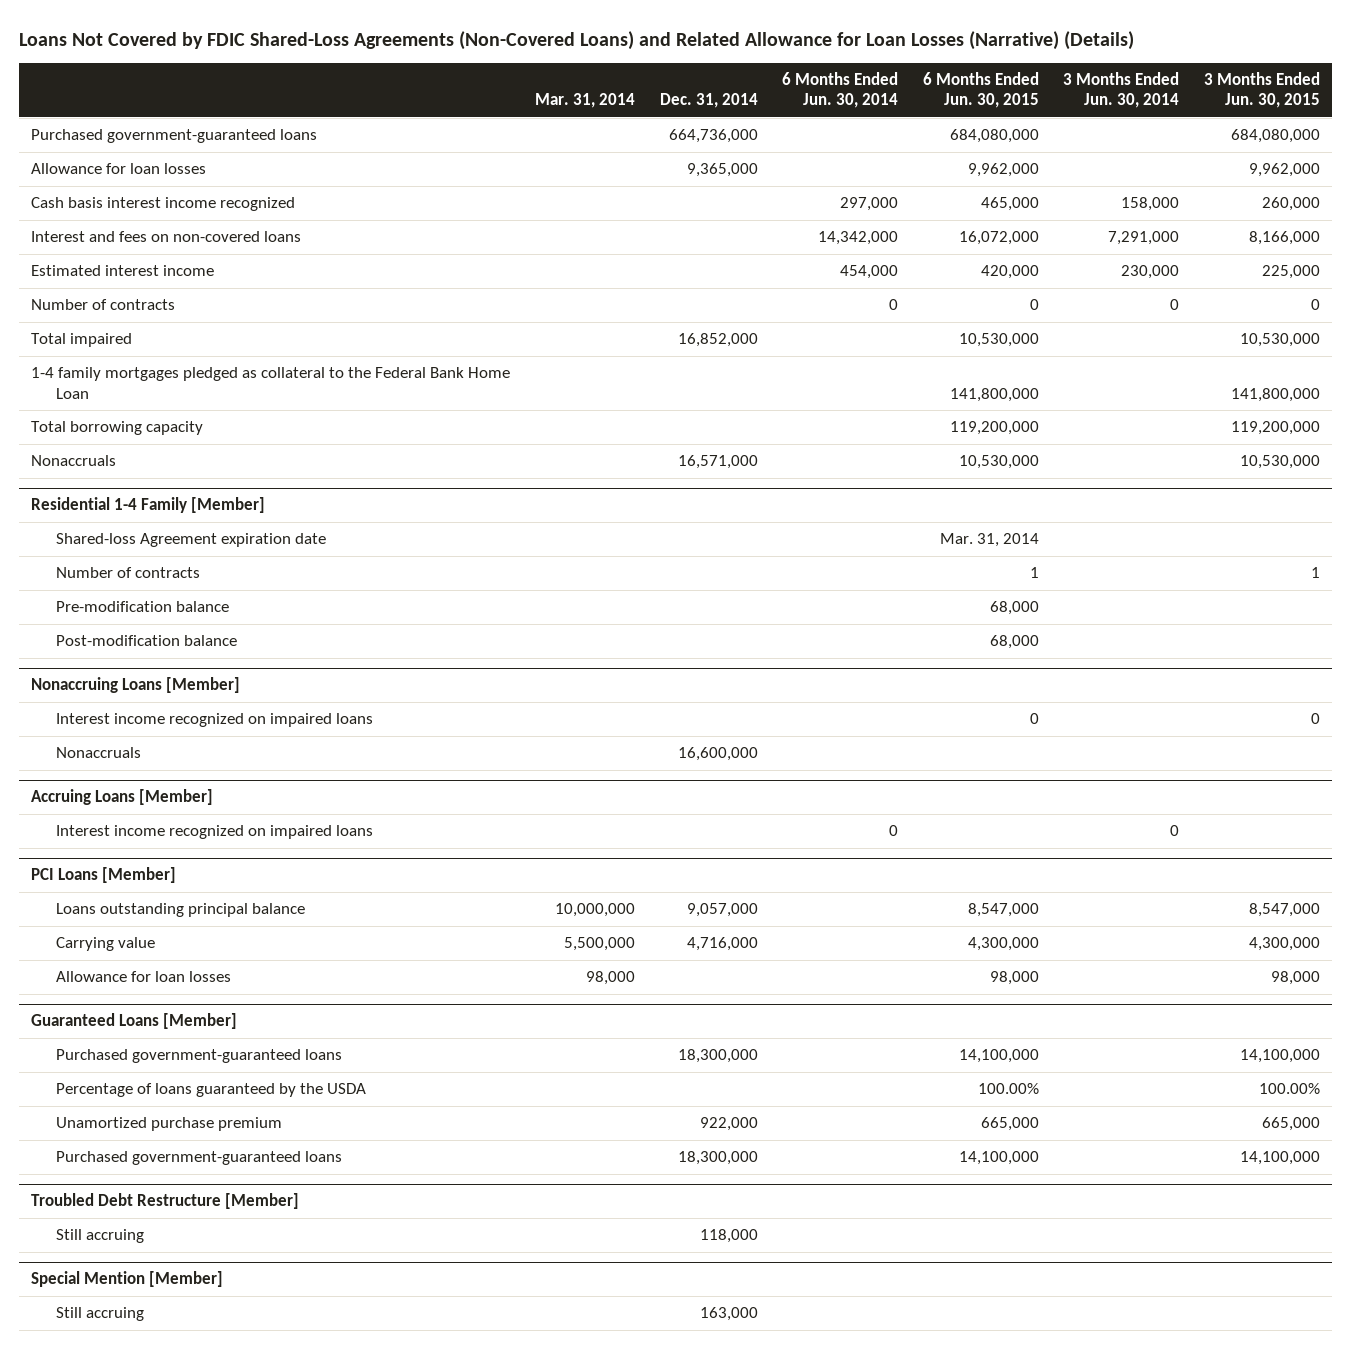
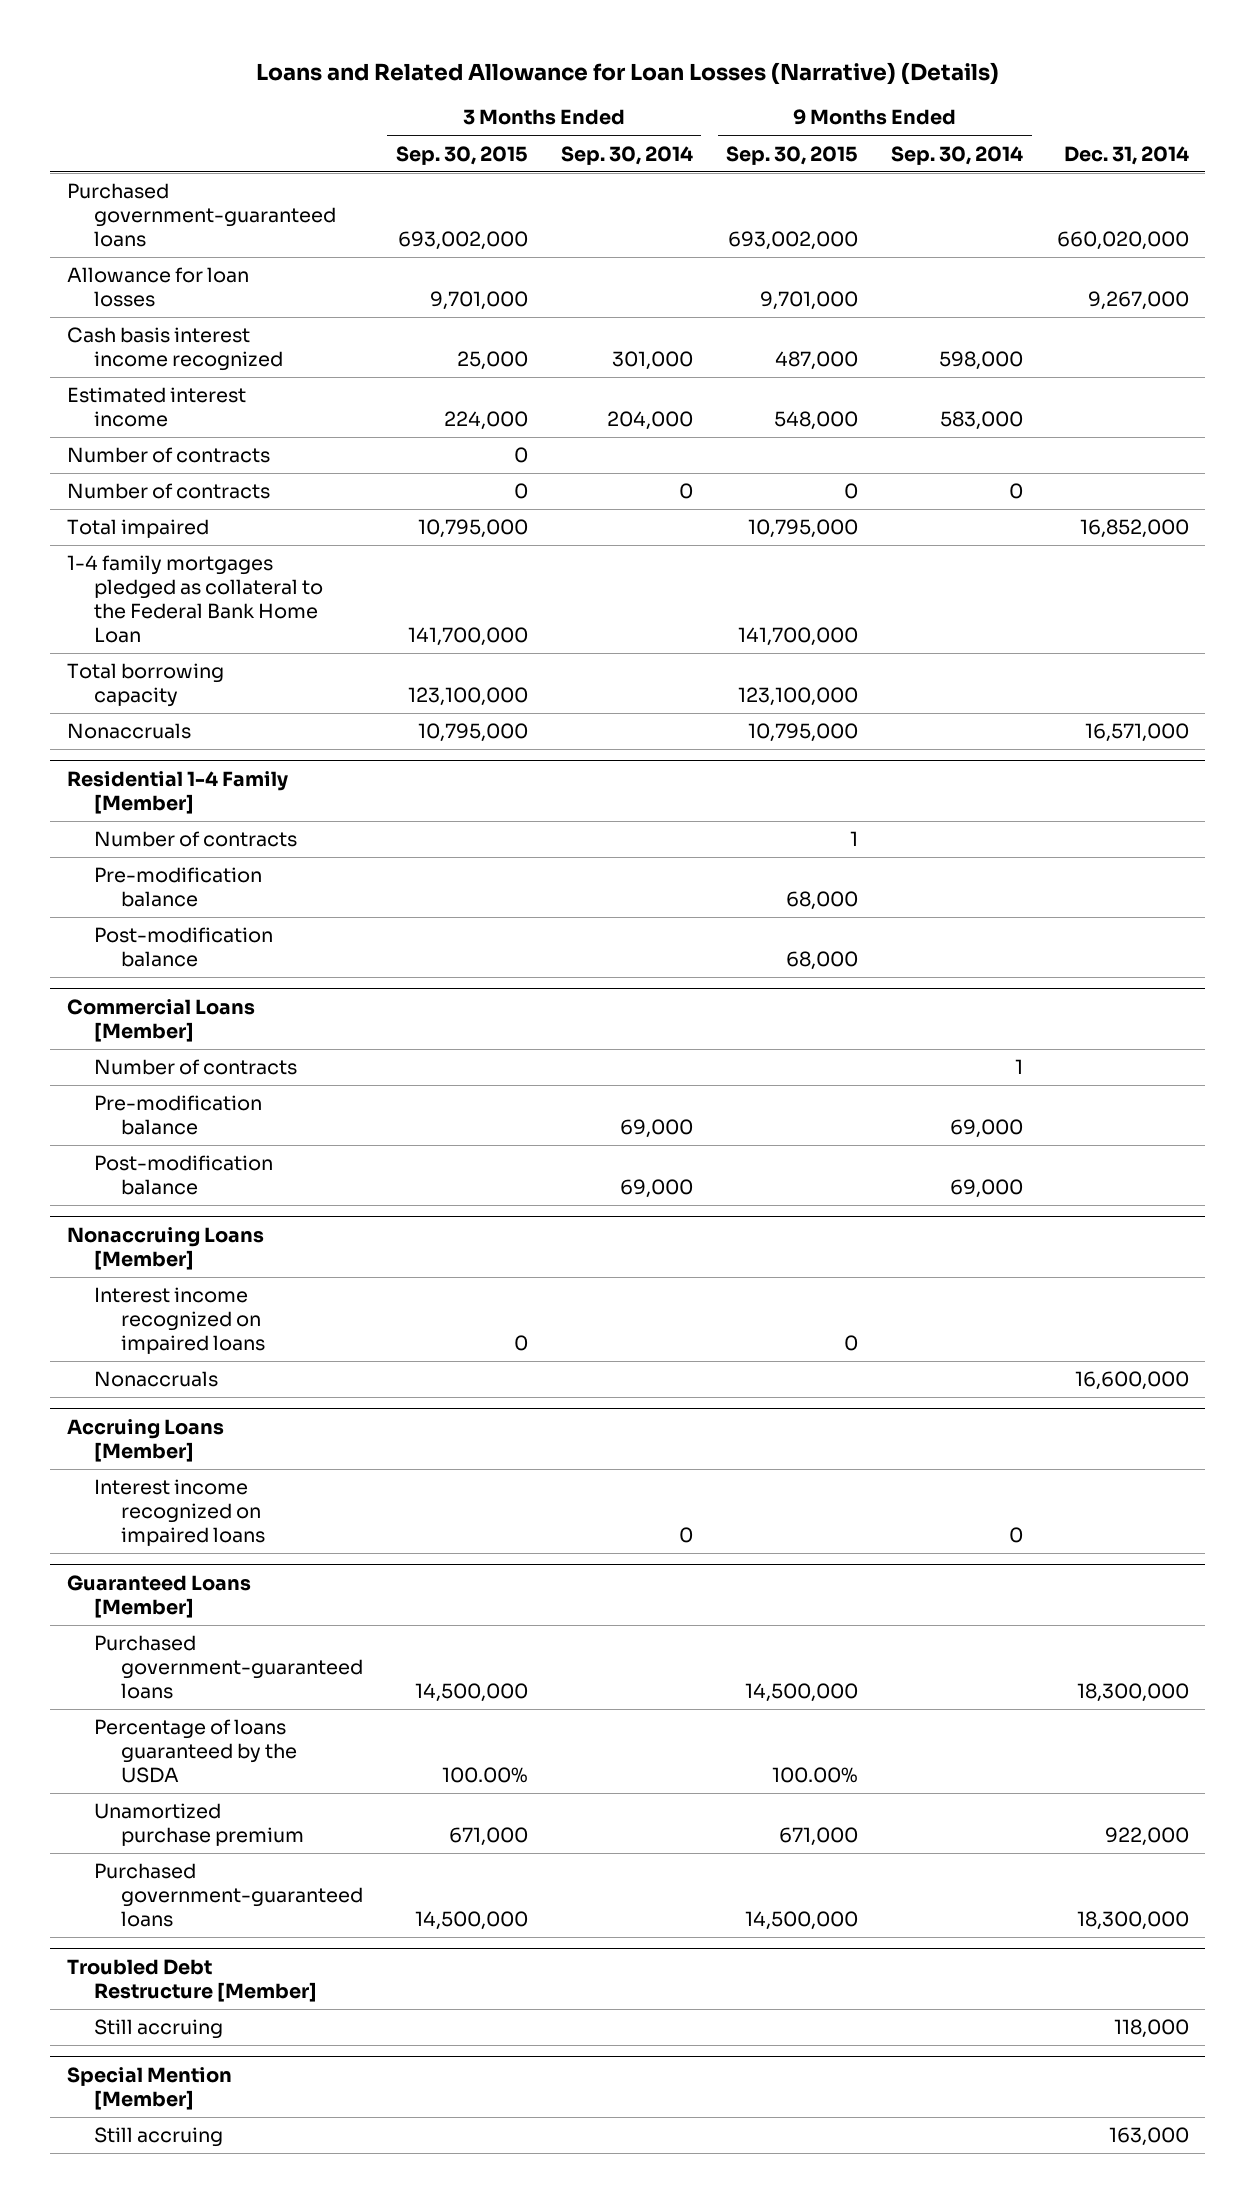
- Loans Not Covered by FDIC Shared-Loss Agreements (Non-Covered Loans) and Related Allowance for Loan Losses (Narrative) (Details)
+ Loans and Related Allowance for Loan Losses (Narrative) (Details)
- | Mar. 31, 2014 | Dec. 31, 2014 | 6 Months Ended Jun. 30, 2014 | 6 Months Ended Jun. 30, 2015 | 3 Months Ended Jun. 30, 2014 | 3 Months Ended Jun. 30, 2015
+ | 3 Months Ended Sep. 30, 2015 | 3 Months Ended Sep. 30, 2014 | 9 Months Ended Sep. 30, 2015 | 9 Months Ended Sep. 30, 2014 | Dec. 31, 2014
- Purchased government-guaranteed loans | | 664,736,000 | | 684,080,000 | | 684,080,000
- Allowance for loan losses | | 9,365,000 | | 9,962,000 | | 9,962,000
+ Purchased government-guaranteed loans | 693,002,000 | | 693,002,000 | | 660,020,000
+ Allowance for loan losses | 9,701,000 | | 9,701,000 | | 9,267,000
- Interest and fees on non-covered loans | | | 14,342,000 | 16,072,000 | 7,291,000 | 8,166,000
+ Number of contracts | 0 | 0 | 0 | 0 |
@ Residential 1-4 Family [Member]
- Shared-loss Agreement expiration date | | | | Mar. 31, 2014 | |
+ Commercial Loans [Member]
+ Number of contracts | | | | 1 |
+ Pre-modification balance | | 69,000 | | 69,000 |
+ Post-modification balance | | 69,000 | | 69,000 |
- PCI Loans [Member]
- Loans outstanding principal balance | 10,000,000 | 9,057,000 | | 8,547,000 | | 8,547,000
- Carrying value | 5,500,000 | 4,716,000 | | 4,300,000 | | 4,300,000
- Allowance for loan losses | 98,000 | | | 98,000 | | 98,000

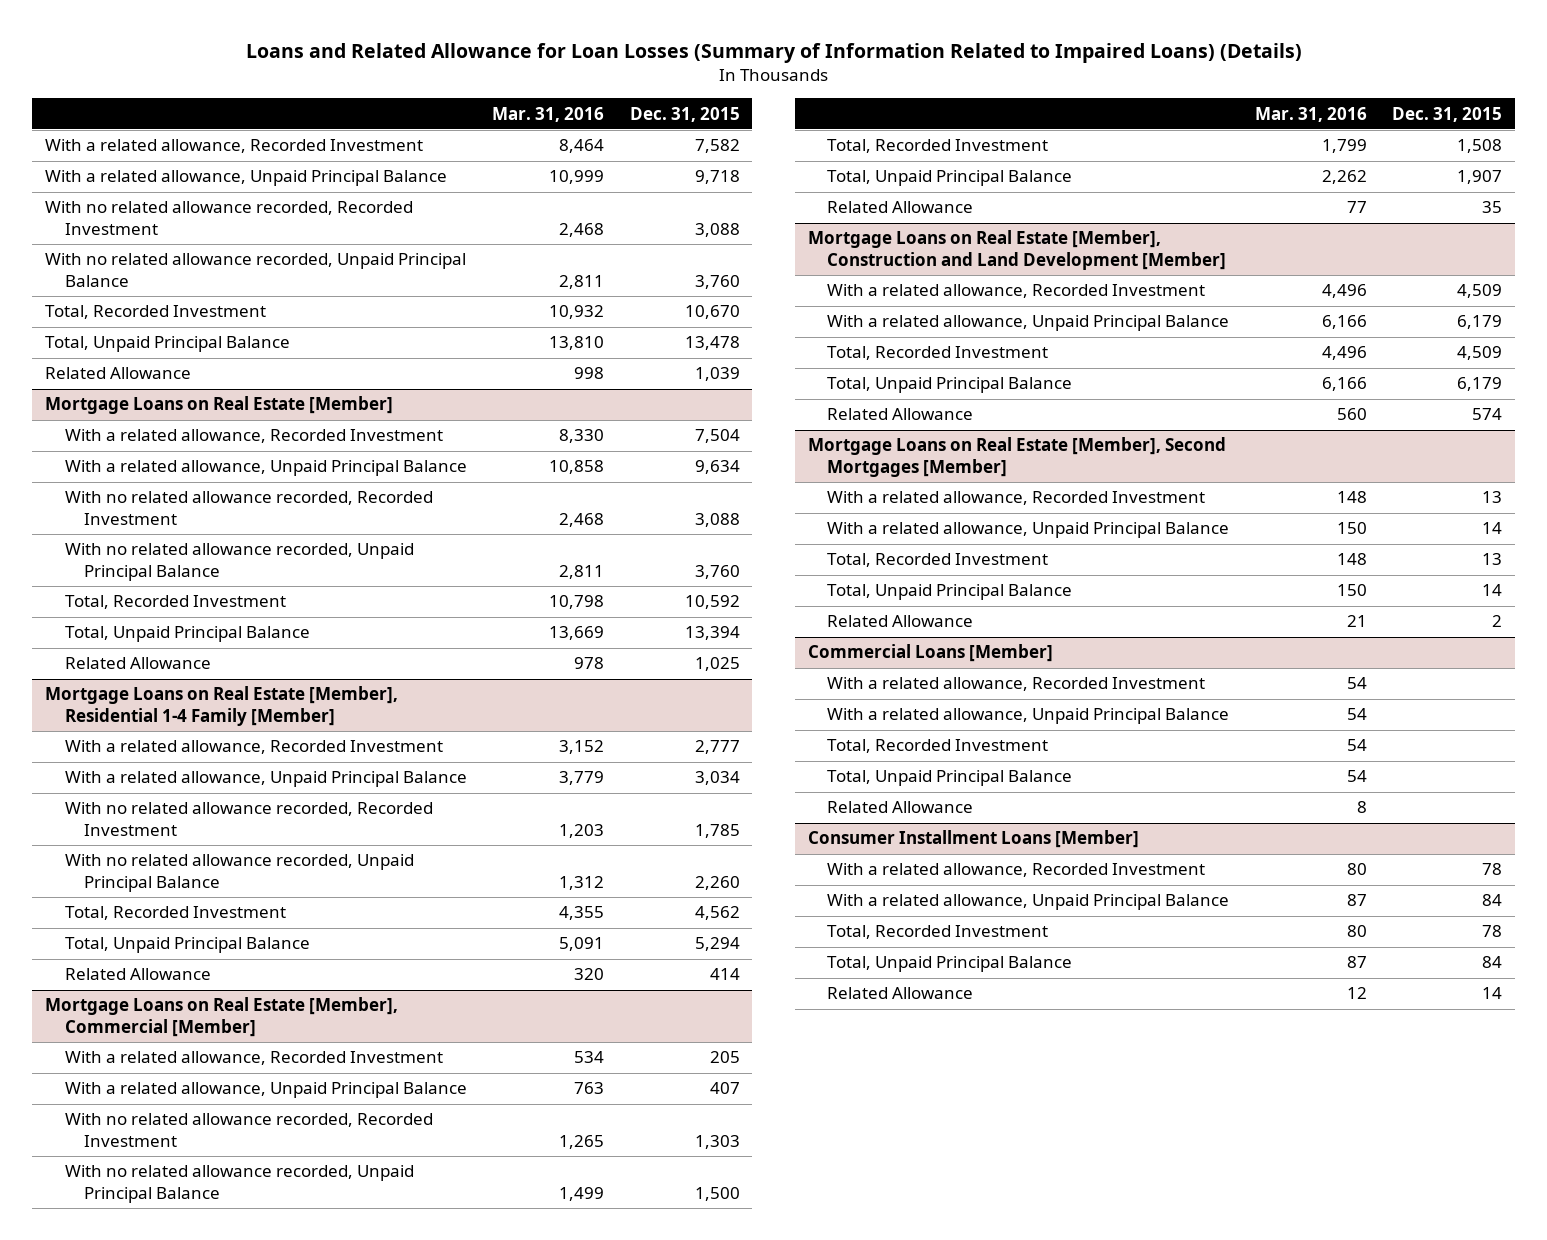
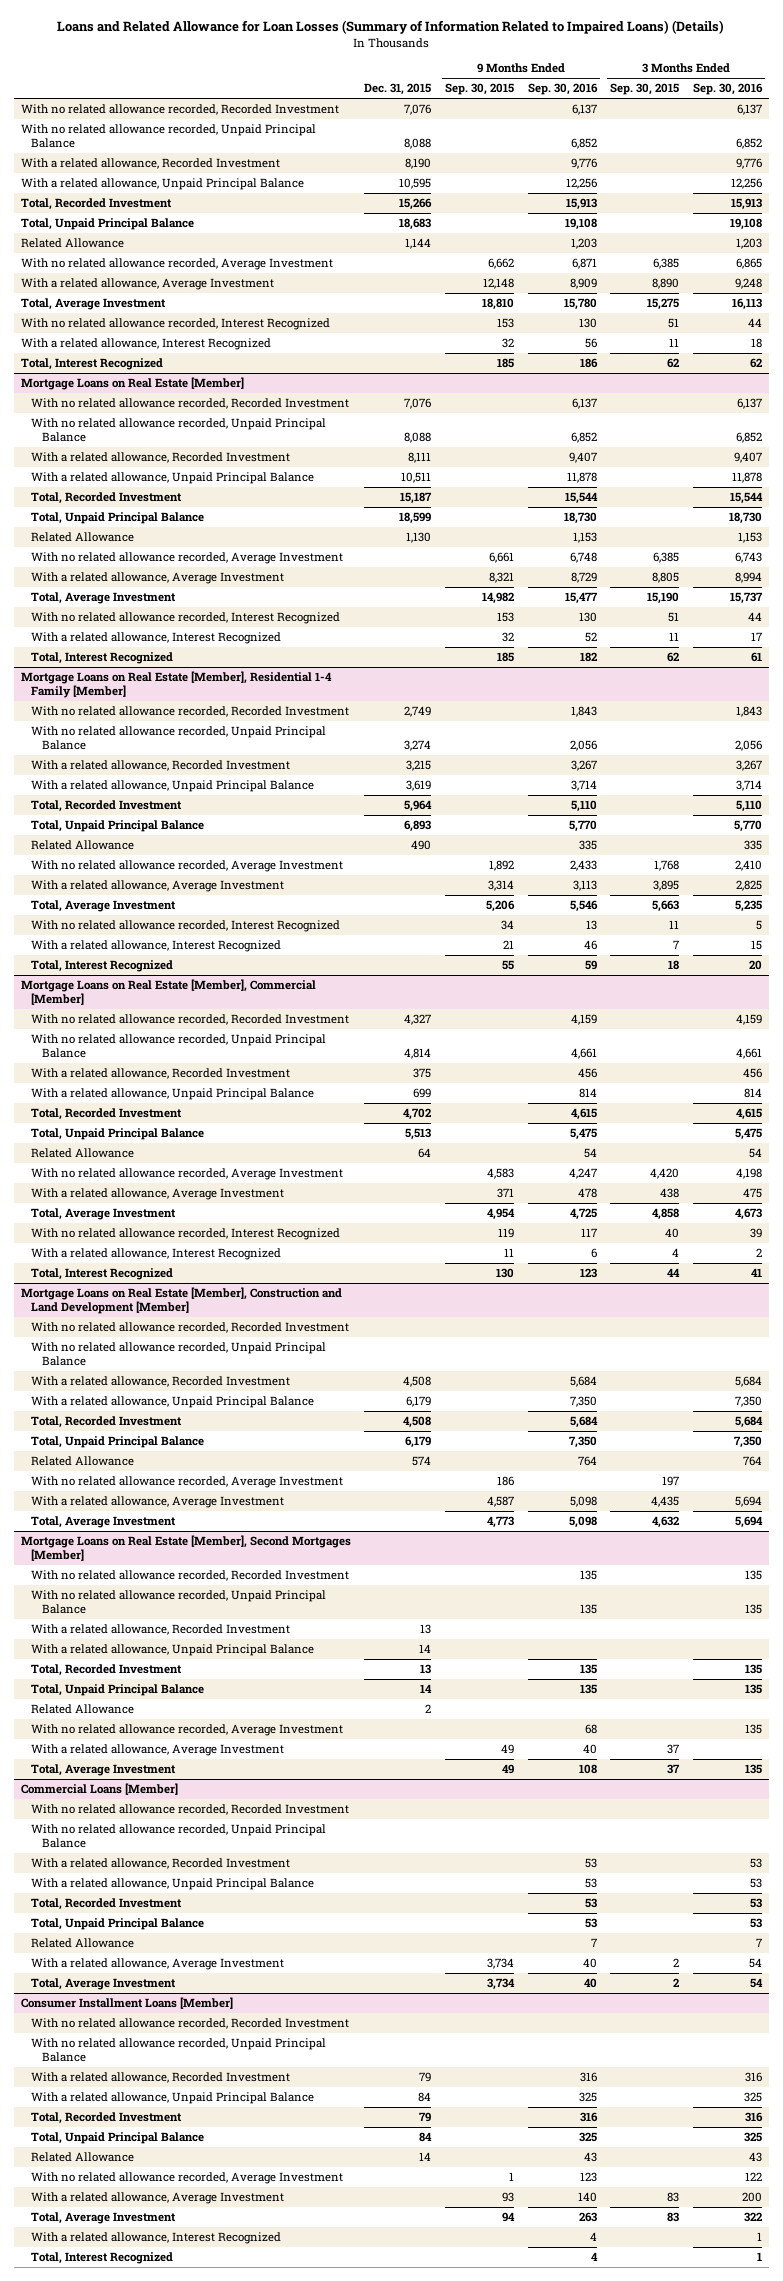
- | Mar. 31, 2016 | Dec. 31, 2015
+ | Dec. 31, 2015 | 9 Months Ended Sep. 30, 2015 | 9 Months Ended Sep. 30, 2016 | 3 Months Ended Sep. 30, 2015 | 3 Months Ended Sep. 30, 2016
- With a related allowance, Recorded Investment | 8,464 | 7,582
- With a related allowance, Unpaid Principal Balance | 10,999 | 9,718
- With no related allowance recorded, Recorded Investment | 2,468 | 3,088
- With no related allowance recorded, Unpaid Principal Balance | 2,811 | 3,760
- Total, Recorded Investment | 10,932 | 10,670
- Total, Unpaid Principal Balance | 13,810 | 13,478
- Related Allowance | 998 | 1,039
+ With no related allowance recorded, Recorded Investment | 7,076 | | 6,137 | | 6,137
+ With no related allowance recorded, Unpaid Principal Balance | 8,088 | | 6,852 | | 6,852
+ With a related allowance, Recorded Investment | 8,190 | | 9,776 | | 9,776
+ With a related allowance, Unpaid Principal Balance | 10,595 | | 12,256 | | 12,256
+ Total, Recorded Investment | 15,266 | | 15,913 | | 15,913
+ Total, Unpaid Principal Balance | 18,683 | | 19,108 | | 19,108
+ Related Allowance | 1,144 | | 1,203 | | 1,203
+ With no related allowance recorded, Average Investment | | 6,662 | 6,871 | 6,385 | 6,865
+ With a related allowance, Average Investment | | 12,148 | 8,909 | 8,890 | 9,248
+ Total, Average Investment | | 18,810 | 15,780 | 15,275 | 16,113
+ With no related allowance recorded, Interest Recognized | | 153 | 130 | 51 | 44
+ With a related allowance, Interest Recognized | | 32 | 56 | 11 | 18
+ Total, Interest Recognized | | 185 | 186 | 62 | 62
@ Mortgage Loans on Real Estate [Member]
- With a related allowance, Recorded Investment | 8,330 | 7,504
- With a related allowance, Unpaid Principal Balance | 10,858 | 9,634
- With no related allowance recorded, Recorded Investment | 2,468 | 3,088
- With no related allowance recorded, Unpaid Principal Balance | 2,811 | 3,760
- Total, Recorded Investment | 10,798 | 10,592
- Total, Unpaid Principal Balance | 13,669 | 13,394
- Related Allowance | 978 | 1,025
+ With no related allowance recorded, Recorded Investment | 7,076 | | 6,137 | | 6,137
+ With no related allowance recorded, Unpaid Principal Balance | 8,088 | | 6,852 | | 6,852
+ With a related allowance, Recorded Investment | 8,111 | | 9,407 | | 9,407
+ With a related allowance, Unpaid Principal Balance | 10,511 | | 11,878 | | 11,878
+ Total, Recorded Investment | 15,187 | | 15,544 | | 15,544
+ Total, Unpaid Principal Balance | 18,599 | | 18,730 | | 18,730
+ Related Allowance | 1,130 | | 1,153 | | 1,153
+ With no related allowance recorded, Average Investment | | 6,661 | 6,748 | 6,385 | 6,743
+ With a related allowance, Average Investment | | 8,321 | 8,729 | 8,805 | 8,994
+ Total, Average Investment | | 14,982 | 15,477 | 15,190 | 15,737
+ With no related allowance recorded, Interest Recognized | | 153 | 130 | 51 | 44
+ With a related allowance, Interest Recognized | | 32 | 52 | 11 | 17
+ Total, Interest Recognized | | 185 | 182 | 62 | 61
@ Mortgage Loans on Real Estate [Member], Residential 1-4 Family [Member]
- With a related allowance, Recorded Investment | 3,152 | 2,777
- With a related allowance, Unpaid Principal Balance | 3,779 | 3,034
- With no related allowance recorded, Recorded Investment | 1,203 | 1,785
- With no related allowance recorded, Unpaid Principal Balance | 1,312 | 2,260
- Total, Recorded Investment | 4,355 | 4,562
- Total, Unpaid Principal Balance | 5,091 | 5,294
- Related Allowance | 320 | 414
+ With no related allowance recorded, Recorded Investment | 2,749 | | 1,843 | | 1,843
+ With no related allowance recorded, Unpaid Principal Balance | 3,274 | | 2,056 | | 2,056
+ With a related allowance, Recorded Investment | 3,215 | | 3,267 | | 3,267
+ With a related allowance, Unpaid Principal Balance | 3,619 | | 3,714 | | 3,714
+ Total, Recorded Investment | 5,964 | | 5,110 | | 5,110
+ Total, Unpaid Principal Balance | 6,893 | | 5,770 | | 5,770
+ Related Allowance | 490 | | 335 | | 335
+ With no related allowance recorded, Average Investment | | 1,892 | 2,433 | 1,768 | 2,410
+ With a related allowance, Average Investment | | 3,314 | 3,113 | 3,895 | 2,825
+ Total, Average Investment | | 5,206 | 5,546 | 5,663 | 5,235
+ With no related allowance recorded, Interest Recognized | | 34 | 13 | 11 | 5
+ With a related allowance, Interest Recognized | | 21 | 46 | 7 | 15
+ Total, Interest Recognized | | 55 | 59 | 18 | 20
@ Mortgage Loans on Real Estate [Member], Commercial [Member]
- With a related allowance, Recorded Investment | 534 | 205
- With a related allowance, Unpaid Principal Balance | 763 | 407
- With no related allowance recorded, Recorded Investment | 1,265 | 1,303
- With no related allowance recorded, Unpaid Principal Balance | 1,499 | 1,500
- Total, Recorded Investment | 1,799 | 1,508
- Total, Unpaid Principal Balance | 2,262 | 1,907
- Related Allowance | 77 | 35
+ With no related allowance recorded, Recorded Investment | 4,327 | | 4,159 | | 4,159
+ With no related allowance recorded, Unpaid Principal Balance | 4,814 | | 4,661 | | 4,661
+ With a related allowance, Recorded Investment | 375 | | 456 | | 456
+ With a related allowance, Unpaid Principal Balance | 699 | | 814 | | 814
+ Total, Recorded Investment | 4,702 | | 4,615 | | 4,615
+ Total, Unpaid Principal Balance | 5,513 | | 5,475 | | 5,475
+ Related Allowance | 64 | | 54 | | 54
+ With no related allowance recorded, Average Investment | | 4,583 | 4,247 | 4,420 | 4,198
+ With a related allowance, Average Investment | | 371 | 478 | 438 | 475
+ Total, Average Investment | | 4,954 | 4,725 | 4,858 | 4,673
+ With no related allowance recorded, Interest Recognized | | 119 | 117 | 40 | 39
+ With a related allowance, Interest Recognized | | 11 | 6 | 4 | 2
+ Total, Interest Recognized | | 130 | 123 | 44 | 41
@ Mortgage Loans on Real Estate [Member], Construction and Land Development [Member]
- With a related allowance, Recorded Investment | 4,496 | 4,509
+ With no related allowance recorded, Recorded Investment
+ With no related allowance recorded, Unpaid Principal Balance
+ With a related allowance, Recorded Investment | 4,508 | | 5,684 | | 5,684
- Total, Recorded Investment | 4,496 | 4,509
+ Total, Recorded Investment | 4,508 | | 5,684 | | 5,684
+ With no related allowance recorded, Average Investment | | 186 | | 197 |
+ With a related allowance, Average Investment | | 4,587 | 5,098 | 4,435 | 5,694
+ Total, Average Investment | | 4,773 | 5,098 | 4,632 | 5,694
@ Mortgage Loans on Real Estate [Member], Second Mortgages [Member]
+ With no related allowance recorded, Recorded Investment | | | 135 | | 135
+ With no related allowance recorded, Unpaid Principal Balance | | | 135 | | 135
+ With no related allowance recorded, Average Investment | | | 68 | | 135
+ With a related allowance, Average Investment | | 49 | 40 | 37 |
+ Total, Average Investment | | 49 | 108 | 37 | 135
@ Commercial Loans [Member]
+ With no related allowance recorded, Recorded Investment
+ With no related allowance recorded, Unpaid Principal Balance
+ With a related allowance, Average Investment | | 3,734 | 40 | 2 | 54
+ Total, Average Investment | | 3,734 | 40 | 2 | 54
@ Consumer Installment Loans [Member]
- With a related allowance, Recorded Investment | 80 | 78
+ With no related allowance recorded, Recorded Investment
+ With no related allowance recorded, Unpaid Principal Balance
+ With a related allowance, Recorded Investment | 79 | | 316 | | 316
- Total, Recorded Investment | 80 | 78
+ Total, Recorded Investment | 79 | | 316 | | 316
+ With no related allowance recorded, Average Investment | | 1 | 123 | | 122
+ With a related allowance, Average Investment | | 93 | 140 | 83 | 200
+ Total, Average Investment | | 94 | 263 | 83 | 322
+ With a related allowance, Interest Recognized | | | 4 | | 1
+ Total, Interest Recognized | | | 4 | | 1

